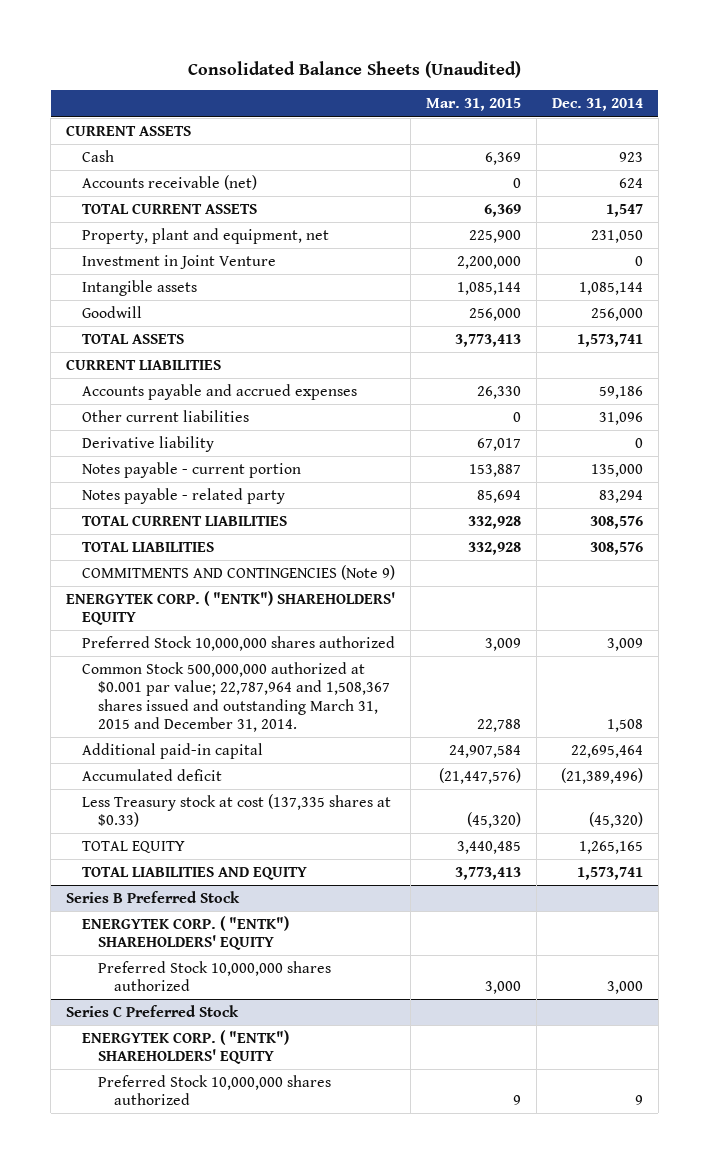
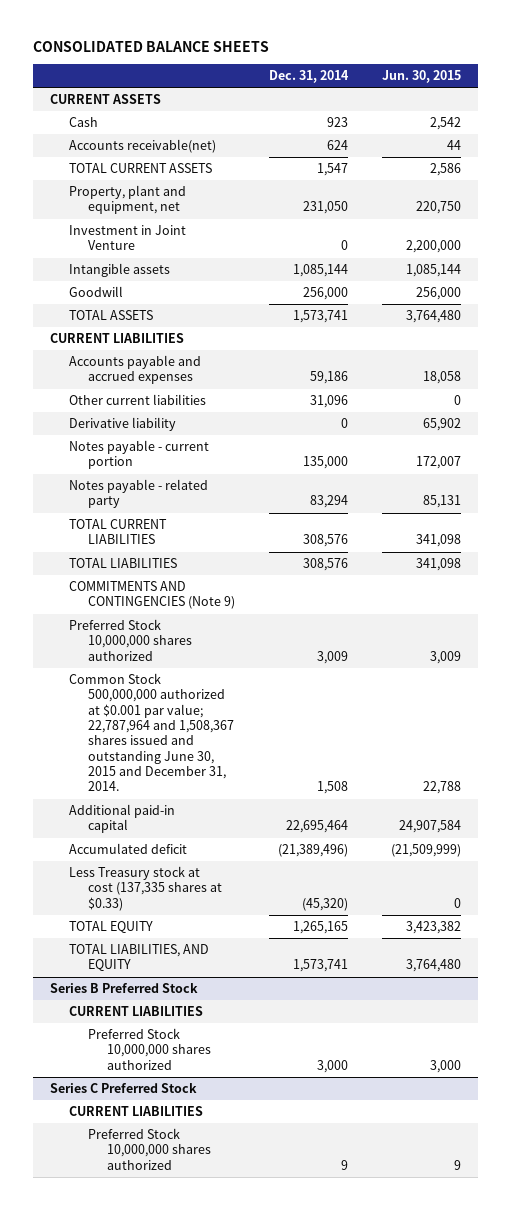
- Consolidated Balance Sheets (Unaudited)
+ CONSOLIDATED BALANCE SHEETS
- | Mar. 31, 2015 | Dec. 31, 2014
+ | Dec. 31, 2014 | Jun. 30, 2015
- Accounts receivable (net) | 0 | 624
+ Accounts receivable(net) | 624 | 44
- ENERGYTEK CORP. ( "ENTK") SHAREHOLDERS' EQUITY
- Common Stock 500,000,000 authorized at $0.001 par value; 22,787,964 and 1,508,367 shares issued and outstanding March 31, 2015 and December 31, 2014. | 22,788 | 1,508
+ Common Stock 500,000,000 authorized at $0.001 par value; 22,787,964 and 1,508,367 shares issued and outstanding June 30, 2015 and December 31, 2014. | 1,508 | 22,788
- TOTAL LIABILITIES AND EQUITY | 3,773,413 | 1,573,741
+ TOTAL LIABILITIES, AND EQUITY | 1,573,741 | 3,764,480
@ Series B Preferred Stock
- ENERGYTEK CORP. ( "ENTK") SHAREHOLDERS' EQUITY
+ CURRENT LIABILITIES
@ Series C Preferred Stock
- ENERGYTEK CORP. ( "ENTK") SHAREHOLDERS' EQUITY
+ CURRENT LIABILITIES

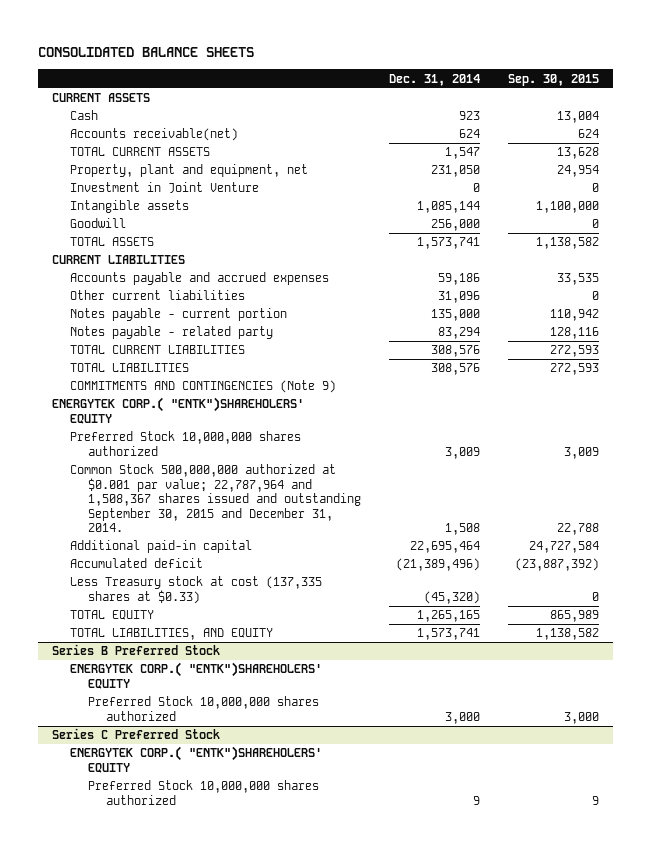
- | Dec. 31, 2014 | Jun. 30, 2015
+ | Dec. 31, 2014 | Sep. 30, 2015
- Derivative liability | 0 | 65,902
+ ENERGYTEK CORP.( "ENTK")SHAREHOLERS' EQUITY
- Common Stock 500,000,000 authorized at $0.001 par value; 22,787,964 and 1,508,367 shares issued and outstanding June 30, 2015 and December 31, 2014. | 1,508 | 22,788
+ Common Stock 500,000,000 authorized at $0.001 par value; 22,787,964 and 1,508,367 shares issued and outstanding September 30, 2015 and December 31, 2014. | 1,508 | 22,788
@ Series B Preferred Stock
- CURRENT LIABILITIES
+ ENERGYTEK CORP.( "ENTK")SHAREHOLERS' EQUITY
@ Series C Preferred Stock
- CURRENT LIABILITIES
+ ENERGYTEK CORP.( "ENTK")SHAREHOLERS' EQUITY

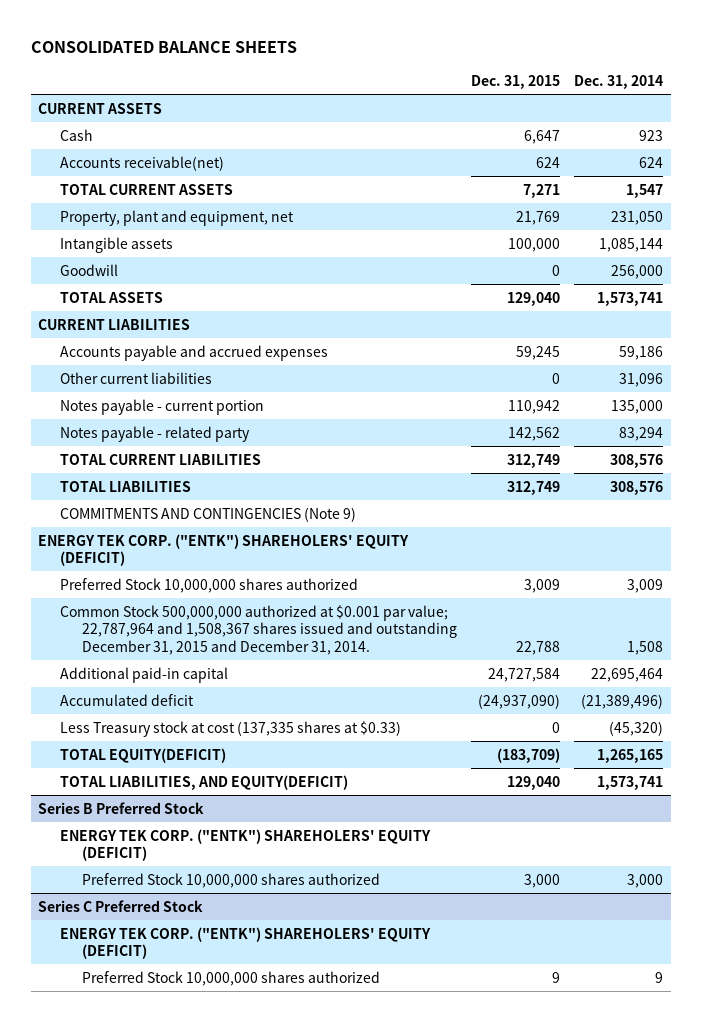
- | Dec. 31, 2014 | Sep. 30, 2015
+ | Dec. 31, 2015 | Dec. 31, 2014
- Investment in Joint Venture | 0 | 0
- ENERGYTEK CORP.( "ENTK")SHAREHOLERS' EQUITY
+ ENERGY TEK CORP. ("ENTK") SHAREHOLERS' EQUITY (DEFICIT)
- Common Stock 500,000,000 authorized at $0.001 par value; 22,787,964 and 1,508,367 shares issued and outstanding September 30, 2015 and December 31, 2014. | 1,508 | 22,788
+ Common Stock 500,000,000 authorized at $0.001 par value; 22,787,964 and 1,508,367 shares issued and outstanding December 31, 2015 and December 31, 2014. | 22,788 | 1,508
- TOTAL EQUITY | 1,265,165 | 865,989
- TOTAL LIABILITIES, AND EQUITY | 1,573,741 | 1,138,582
+ TOTAL EQUITY(DEFICIT) | (183,709) | 1,265,165
+ TOTAL LIABILITIES, AND EQUITY(DEFICIT) | 129,040 | 1,573,741
@ Series B Preferred Stock
- ENERGYTEK CORP.( "ENTK")SHAREHOLERS' EQUITY
+ ENERGY TEK CORP. ("ENTK") SHAREHOLERS' EQUITY (DEFICIT)
@ Series C Preferred Stock
- ENERGYTEK CORP.( "ENTK")SHAREHOLERS' EQUITY
+ ENERGY TEK CORP. ("ENTK") SHAREHOLERS' EQUITY (DEFICIT)

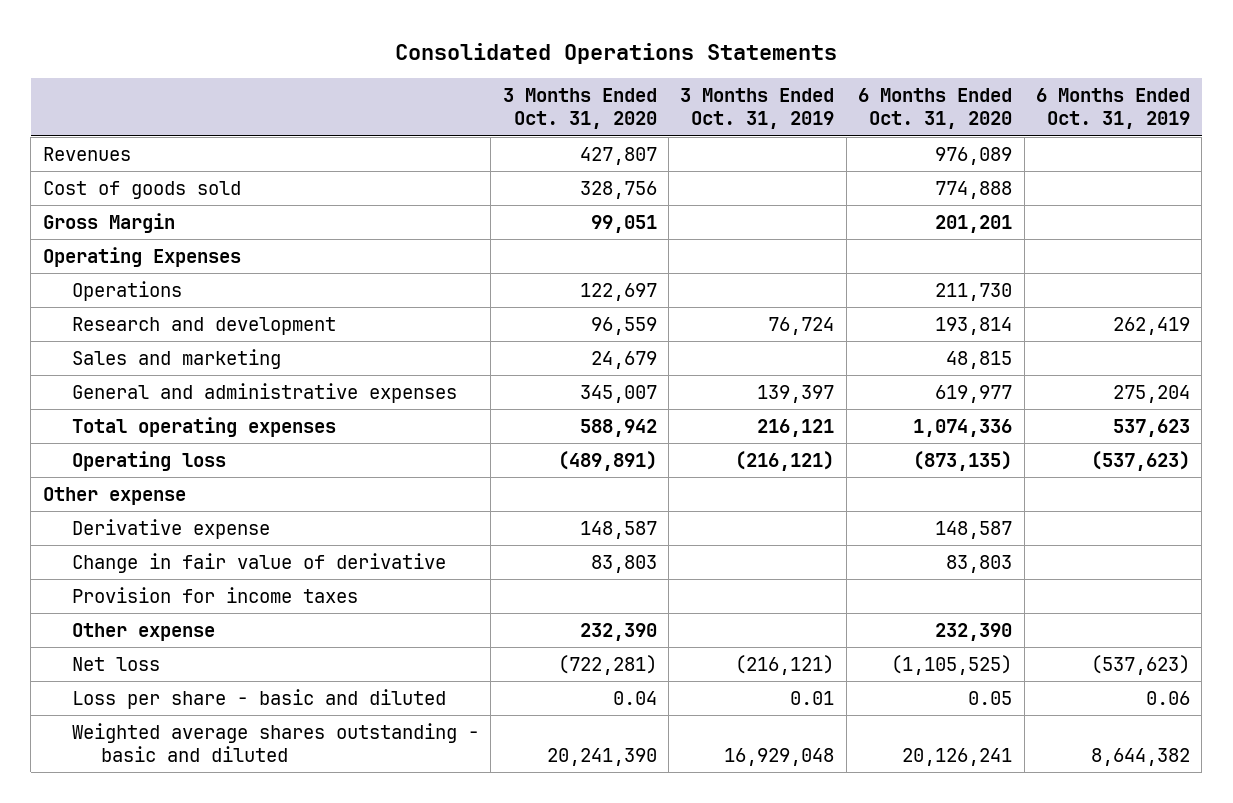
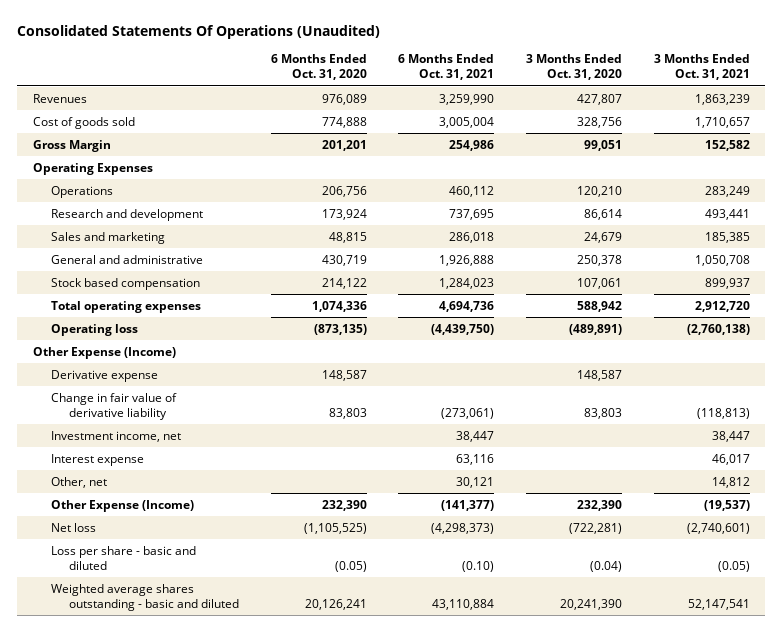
- Consolidated Operations Statements
+ Consolidated Statements Of Operations (Unaudited)
- | 3 Months Ended Oct. 31, 2020 | 3 Months Ended Oct. 31, 2019 | 6 Months Ended Oct. 31, 2020 | 6 Months Ended Oct. 31, 2019
+ | 6 Months Ended Oct. 31, 2020 | 6 Months Ended Oct. 31, 2021 | 3 Months Ended Oct. 31, 2020 | 3 Months Ended Oct. 31, 2021
- Operations | 122,697 | | 211,730 |
- Research and development | 96,559 | 76,724 | 193,814 | 262,419
+ Operations | 206,756 | 460,112 | 120,210 | 283,249
+ Research and development | 173,924 | 737,695 | 86,614 | 493,441
- General and administrative expenses | 345,007 | 139,397 | 619,977 | 275,204
+ General and administrative | 430,719 | 1,926,888 | 250,378 | 1,050,708
+ Stock based compensation | 214,122 | 1,284,023 | 107,061 | 899,937
- Other expense
+ Other Expense (Income)
- Change in fair value of derivative | 83,803 | | 83,803 |
- Provision for income taxes
- Other expense | 232,390 | | 232,390 |
+ Change in fair value of derivative liability | 83,803 | (273,061) | 83,803 | (118,813)
+ Investment income, net | | 38,447 | | 38,447
+ Interest expense | | 63,116 | | 46,017
+ Other, net | | 30,121 | | 14,812
+ Other Expense (Income) | 232,390 | (141,377) | 232,390 | (19,537)
- Loss per share - basic and diluted | 0.04 | 0.01 | 0.05 | 0.06
+ Loss per share - basic and diluted | (0.05) | (0.10) | (0.04) | (0.05)

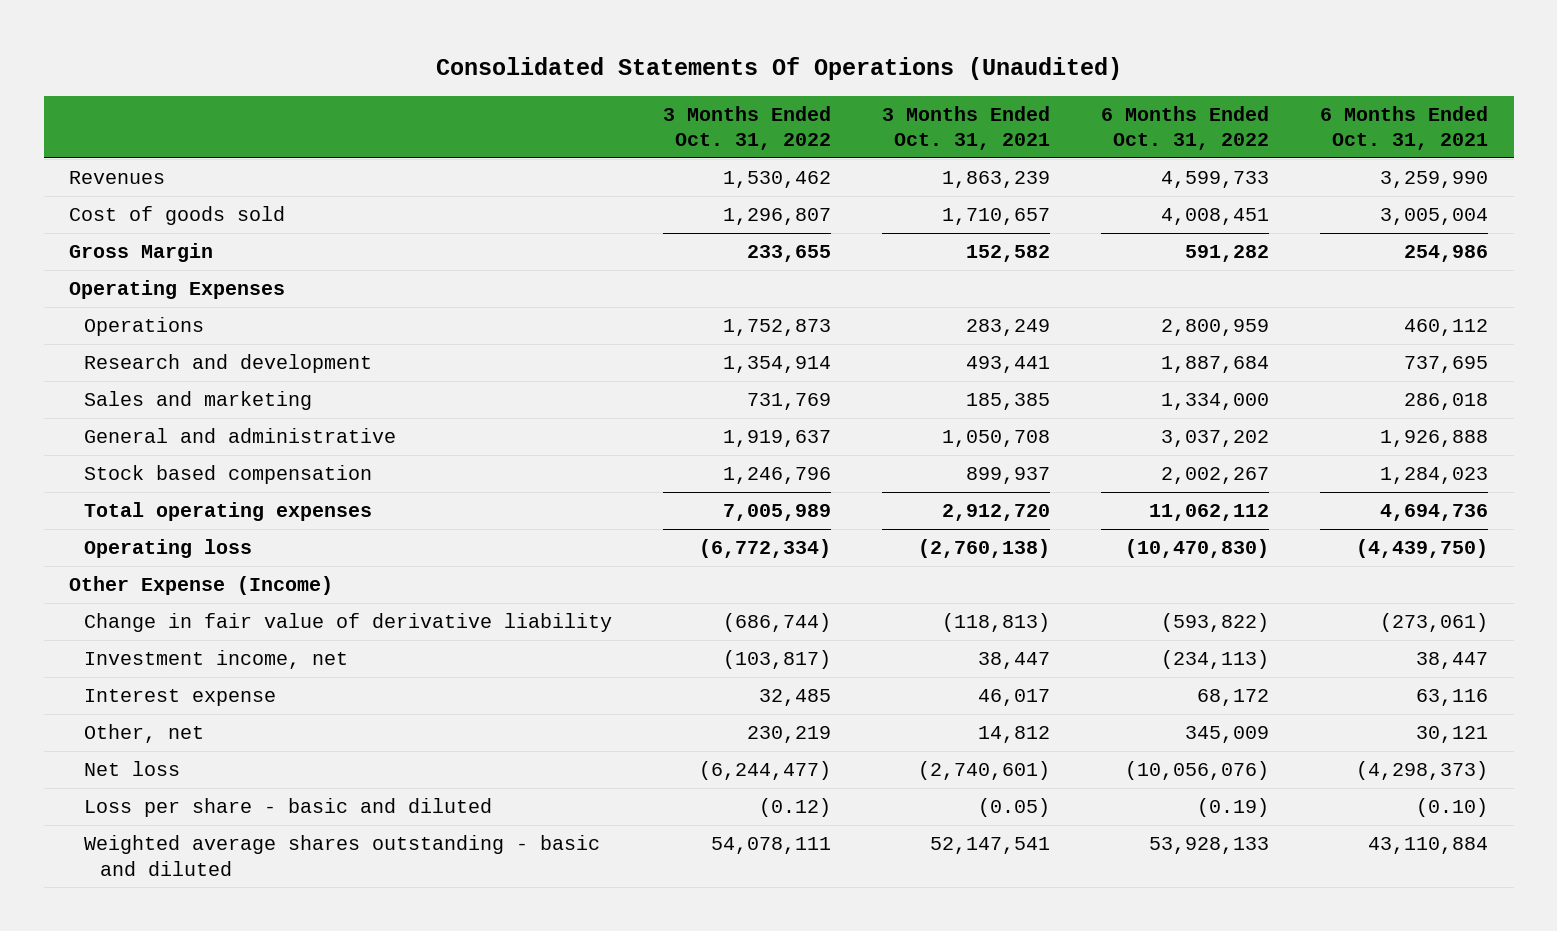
- | 6 Months Ended Oct. 31, 2020 | 6 Months Ended Oct. 31, 2021 | 3 Months Ended Oct. 31, 2020 | 3 Months Ended Oct. 31, 2021
+ | 3 Months Ended Oct. 31, 2022 | 3 Months Ended Oct. 31, 2021 | 6 Months Ended Oct. 31, 2022 | 6 Months Ended Oct. 31, 2021
- Derivative expense | 148,587 | | 148,587 |
- Other Expense (Income) | 232,390 | (141,377) | 232,390 | (19,537)

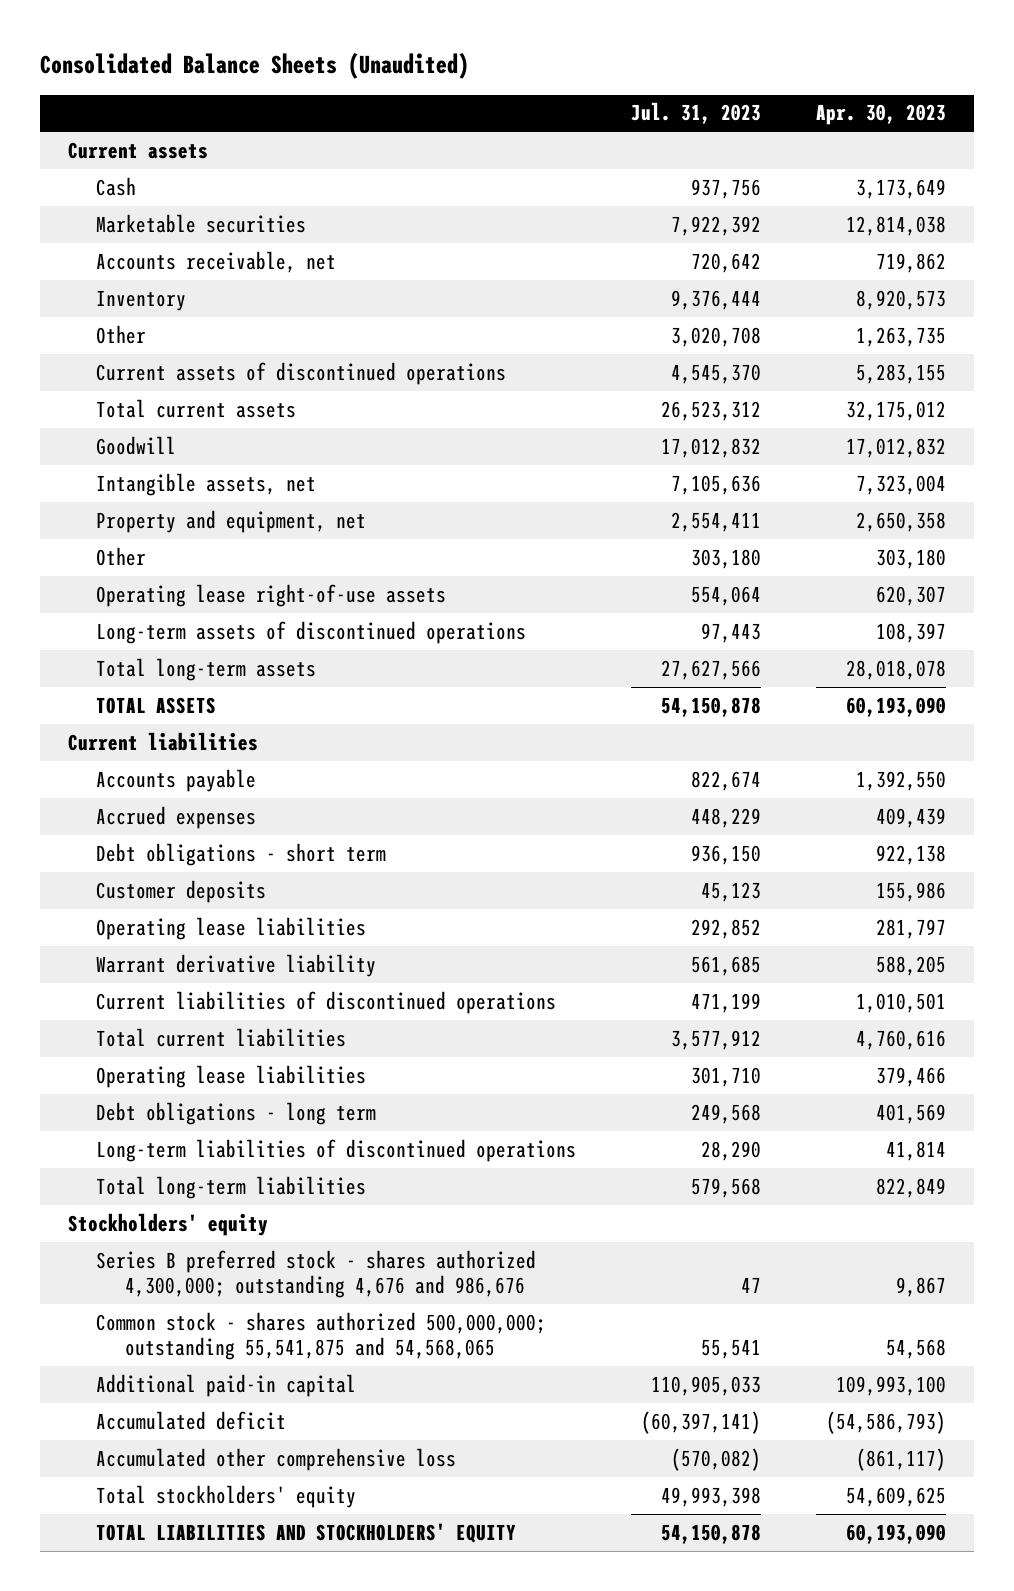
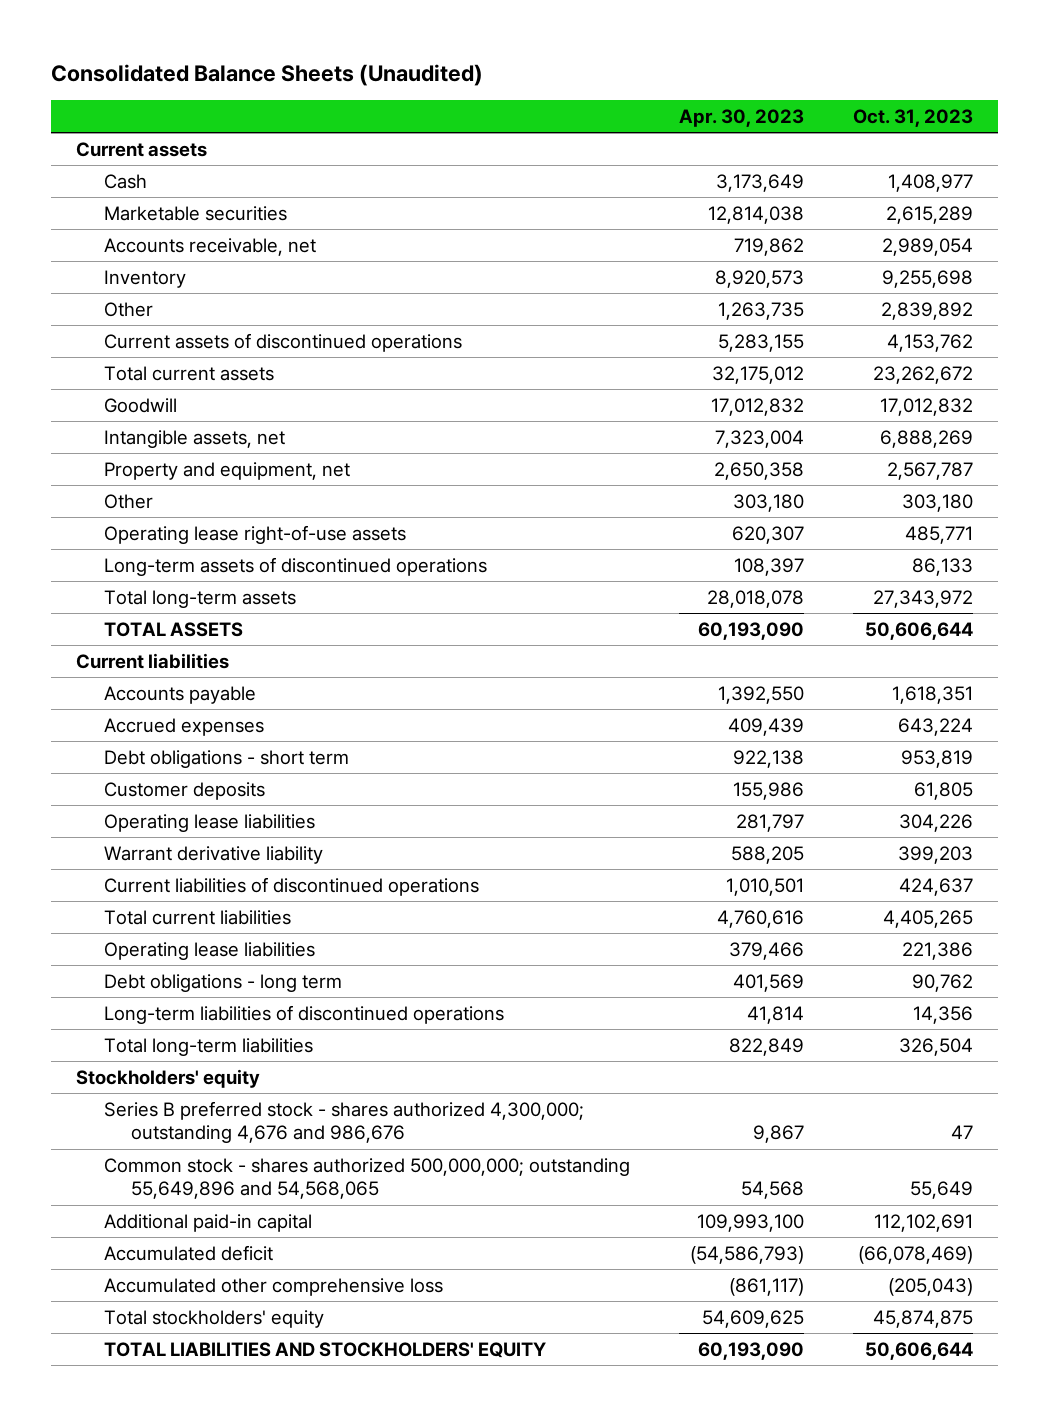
- | Jul. 31, 2023 | Apr. 30, 2023
+ | Apr. 30, 2023 | Oct. 31, 2023
- Common stock - shares authorized 500,000,000; outstanding 55,541,875 and 54,568,065 | 55,541 | 54,568
+ Common stock - shares authorized 500,000,000; outstanding 55,649,896 and 54,568,065 | 54,568 | 55,649

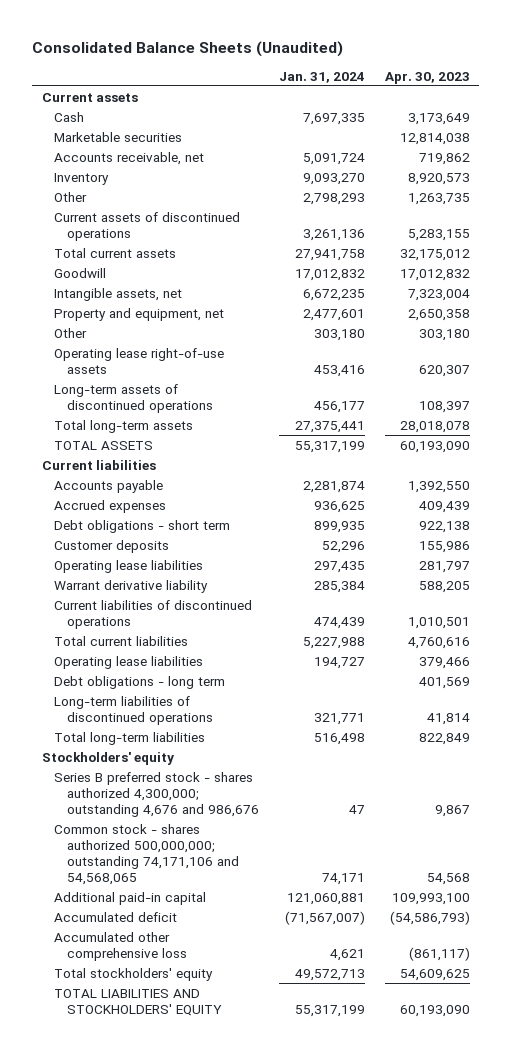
- | Apr. 30, 2023 | Oct. 31, 2023
+ | Jan. 31, 2024 | Apr. 30, 2023
- Common stock - shares authorized 500,000,000; outstanding 55,649,896 and 54,568,065 | 54,568 | 55,649
+ Common stock - shares authorized 500,000,000; outstanding 74,171,106 and 54,568,065 | 74,171 | 54,568

